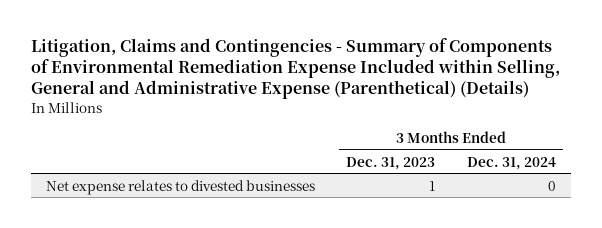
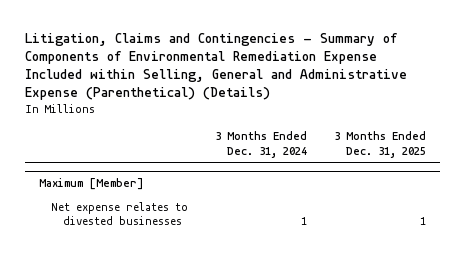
- | 3 Months Ended Dec. 31, 2023 | 3 Months Ended Dec. 31, 2024
+ | 3 Months Ended Dec. 31, 2024 | 3 Months Ended Dec. 31, 2025
- Net expense relates to divested businesses | 1 | 0
+ Maximum [Member]
+ Net expense relates to divested businesses | 1 | 1

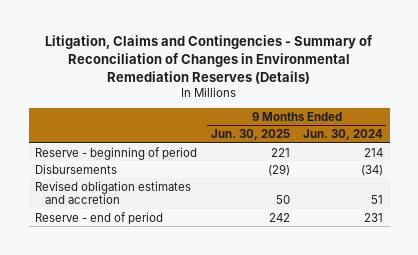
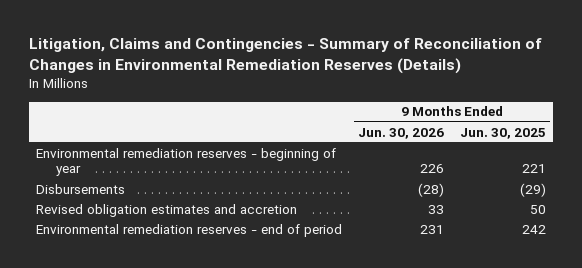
- | 9 Months Ended Jun. 30, 2025 | 9 Months Ended Jun. 30, 2024
+ | 9 Months Ended Jun. 30, 2026 | 9 Months Ended Jun. 30, 2025
- Reserve - beginning of period | 221 | 214
+ Environmental remediation reserves - beginning of year | 226 | 221
- Reserve - end of period | 242 | 231
+ Environmental remediation reserves - end of period | 231 | 242

